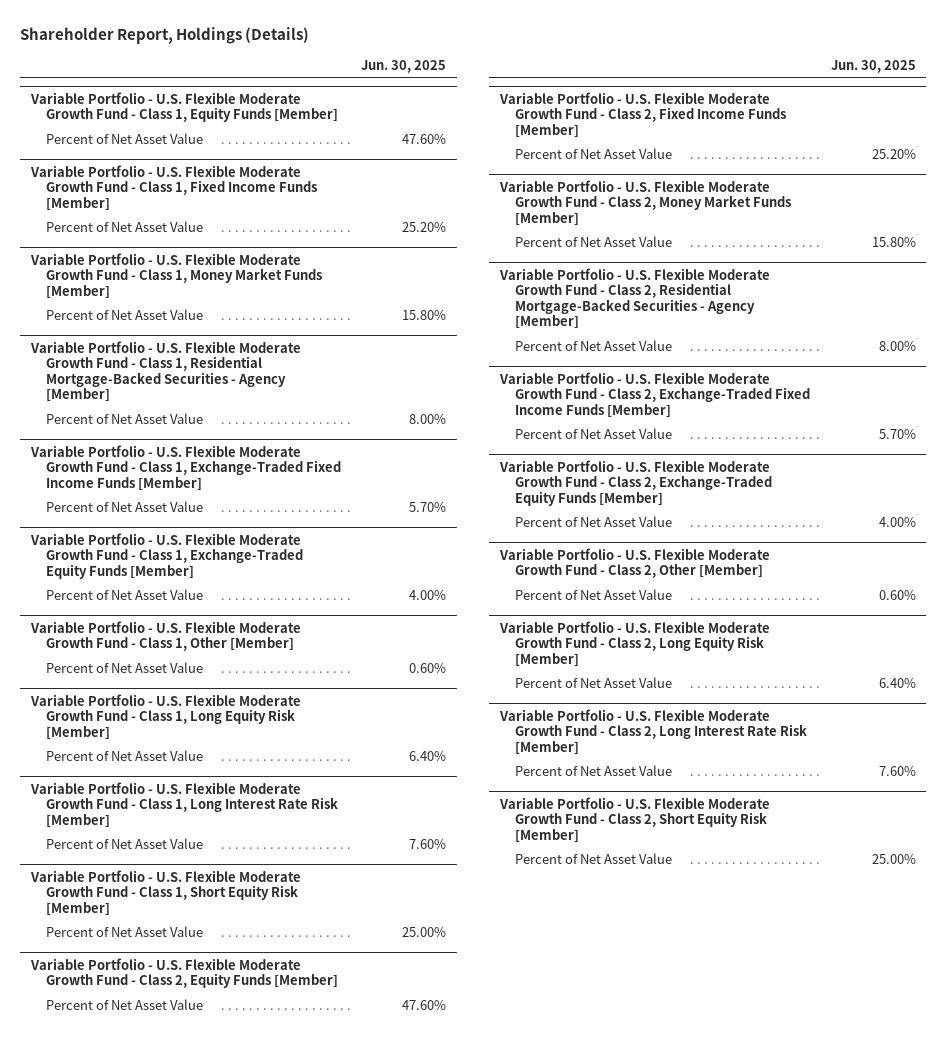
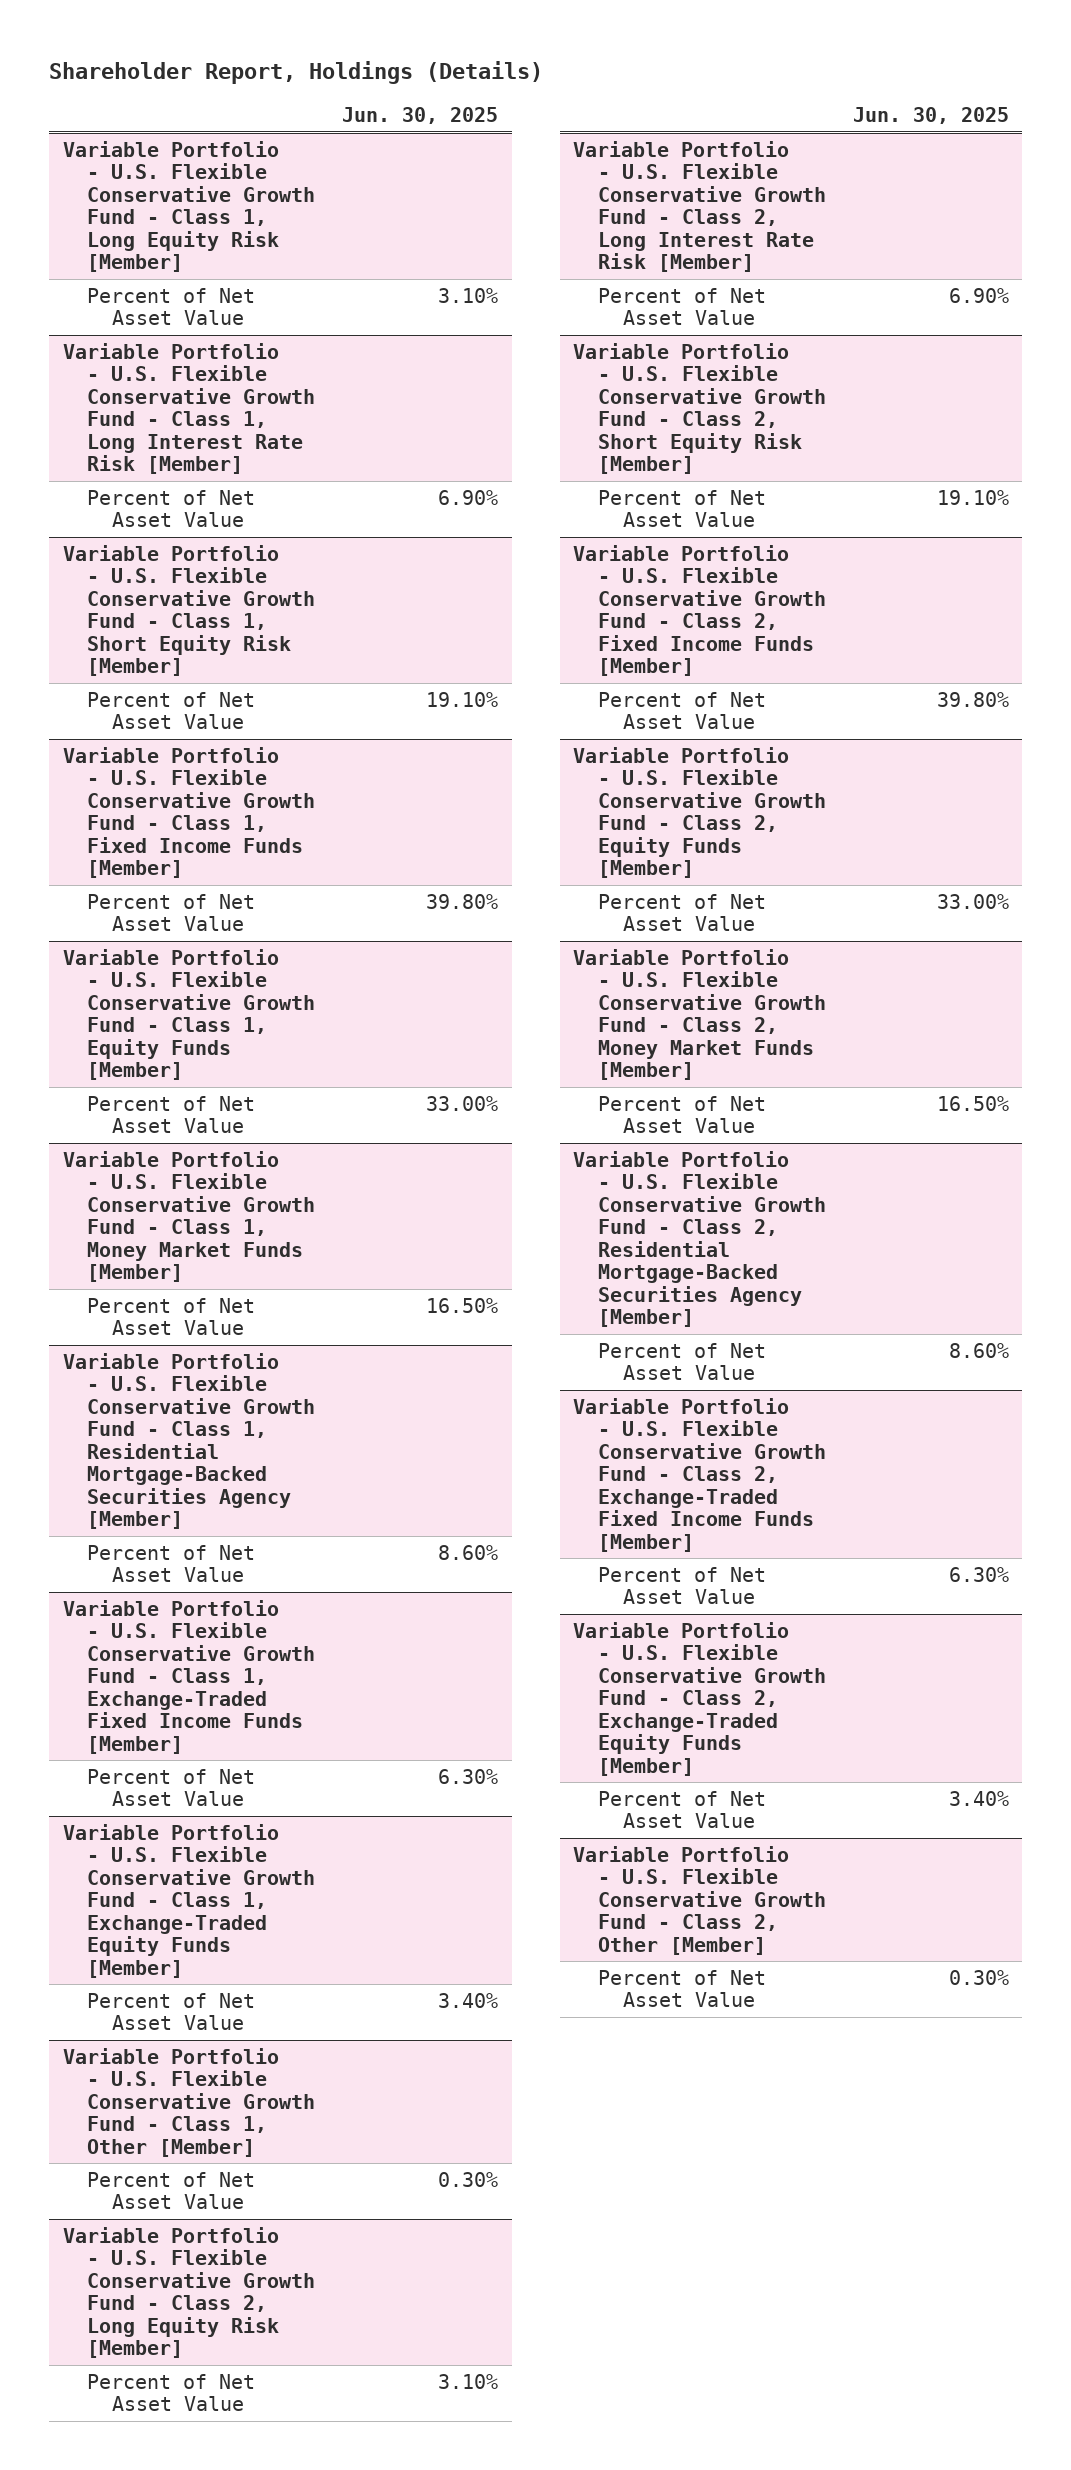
- Variable Portfolio - U.S. Flexible Moderate Growth Fund - Class 1, Equity Funds [Member]
- Percent of Net Asset Value | 47.60%
- Variable Portfolio - U.S. Flexible Moderate Growth Fund - Class 1, Fixed Income Funds [Member]
- Percent of Net Asset Value | 25.20%
- Variable Portfolio - U.S. Flexible Moderate Growth Fund - Class 1, Money Market Funds [Member]
- Percent of Net Asset Value | 15.80%
- Variable Portfolio - U.S. Flexible Moderate Growth Fund - Class 1, Residential Mortgage-Backed Securities - Agency [Member]
- Percent of Net Asset Value | 8.00%
- Variable Portfolio - U.S. Flexible Moderate Growth Fund - Class 1, Exchange-Traded Fixed Income Funds [Member]
- Percent of Net Asset Value | 5.70%
- Variable Portfolio - U.S. Flexible Moderate Growth Fund - Class 1, Exchange-Traded Equity Funds [Member]
- Percent of Net Asset Value | 4.00%
- Variable Portfolio - U.S. Flexible Moderate Growth Fund - Class 1, Other [Member]
- Percent of Net Asset Value | 0.60%
- Variable Portfolio - U.S. Flexible Moderate Growth Fund - Class 1, Long Equity Risk [Member]
- Percent of Net Asset Value | 6.40%
- Variable Portfolio - U.S. Flexible Moderate Growth Fund - Class 1, Long Interest Rate Risk [Member]
- Percent of Net Asset Value | 7.60%
- Variable Portfolio - U.S. Flexible Moderate Growth Fund - Class 1, Short Equity Risk [Member]
- Percent of Net Asset Value | 25.00%
- Variable Portfolio - U.S. Flexible Moderate Growth Fund - Class 2, Equity Funds [Member]
- Percent of Net Asset Value | 47.60%
- Variable Portfolio - U.S. Flexible Moderate Growth Fund - Class 2, Fixed Income Funds [Member]
- Percent of Net Asset Value | 25.20%
- Variable Portfolio - U.S. Flexible Moderate Growth Fund - Class 2, Money Market Funds [Member]
- Percent of Net Asset Value | 15.80%
- Variable Portfolio - U.S. Flexible Moderate Growth Fund - Class 2, Residential Mortgage-Backed Securities - Agency [Member]
- Percent of Net Asset Value | 8.00%
- Variable Portfolio - U.S. Flexible Moderate Growth Fund - Class 2, Exchange-Traded Fixed Income Funds [Member]
- Percent of Net Asset Value | 5.70%
- Variable Portfolio - U.S. Flexible Moderate Growth Fund - Class 2, Exchange-Traded Equity Funds [Member]
- Percent of Net Asset Value | 4.00%
- Variable Portfolio - U.S. Flexible Moderate Growth Fund - Class 2, Other [Member]
- Percent of Net Asset Value | 0.60%
- Variable Portfolio - U.S. Flexible Moderate Growth Fund - Class 2, Long Equity Risk [Member]
- Percent of Net Asset Value | 6.40%
- Variable Portfolio - U.S. Flexible Moderate Growth Fund - Class 2, Long Interest Rate Risk [Member]
- Percent of Net Asset Value | 7.60%
- Variable Portfolio - U.S. Flexible Moderate Growth Fund - Class 2, Short Equity Risk [Member]
- Percent of Net Asset Value | 25.00%
+ Variable Portfolio - U.S. Flexible Conservative Growth Fund - Class 1, Long Equity Risk [Member]
+ Percent of Net Asset Value | 3.10%
+ Variable Portfolio - U.S. Flexible Conservative Growth Fund - Class 1, Long Interest Rate Risk [Member]
+ Percent of Net Asset Value | 6.90%
+ Variable Portfolio - U.S. Flexible Conservative Growth Fund - Class 1, Short Equity Risk [Member]
+ Percent of Net Asset Value | 19.10%
+ Variable Portfolio - U.S. Flexible Conservative Growth Fund - Class 1, Fixed Income Funds [Member]
+ Percent of Net Asset Value | 39.80%
+ Variable Portfolio - U.S. Flexible Conservative Growth Fund - Class 1, Equity Funds [Member]
+ Percent of Net Asset Value | 33.00%
+ Variable Portfolio - U.S. Flexible Conservative Growth Fund - Class 1, Money Market Funds [Member]
+ Percent of Net Asset Value | 16.50%
+ Variable Portfolio - U.S. Flexible Conservative Growth Fund - Class 1, Residential Mortgage-Backed Securities Agency [Member]
+ Percent of Net Asset Value | 8.60%
+ Variable Portfolio - U.S. Flexible Conservative Growth Fund - Class 1, Exchange-Traded Fixed Income Funds [Member]
+ Percent of Net Asset Value | 6.30%
+ Variable Portfolio - U.S. Flexible Conservative Growth Fund - Class 1, Exchange-Traded Equity Funds [Member]
+ Percent of Net Asset Value | 3.40%
+ Variable Portfolio - U.S. Flexible Conservative Growth Fund - Class 1, Other [Member]
+ Percent of Net Asset Value | 0.30%
+ Variable Portfolio - U.S. Flexible Conservative Growth Fund - Class 2, Long Equity Risk [Member]
+ Percent of Net Asset Value | 3.10%
+ Variable Portfolio - U.S. Flexible Conservative Growth Fund - Class 2, Long Interest Rate Risk [Member]
+ Percent of Net Asset Value | 6.90%
+ Variable Portfolio - U.S. Flexible Conservative Growth Fund - Class 2, Short Equity Risk [Member]
+ Percent of Net Asset Value | 19.10%
+ Variable Portfolio - U.S. Flexible Conservative Growth Fund - Class 2, Fixed Income Funds [Member]
+ Percent of Net Asset Value | 39.80%
+ Variable Portfolio - U.S. Flexible Conservative Growth Fund - Class 2, Equity Funds [Member]
+ Percent of Net Asset Value | 33.00%
+ Variable Portfolio - U.S. Flexible Conservative Growth Fund - Class 2, Money Market Funds [Member]
+ Percent of Net Asset Value | 16.50%
+ Variable Portfolio - U.S. Flexible Conservative Growth Fund - Class 2, Residential Mortgage-Backed Securities Agency [Member]
+ Percent of Net Asset Value | 8.60%
+ Variable Portfolio - U.S. Flexible Conservative Growth Fund - Class 2, Exchange-Traded Fixed Income Funds [Member]
+ Percent of Net Asset Value | 6.30%
+ Variable Portfolio - U.S. Flexible Conservative Growth Fund - Class 2, Exchange-Traded Equity Funds [Member]
+ Percent of Net Asset Value | 3.40%
+ Variable Portfolio - U.S. Flexible Conservative Growth Fund - Class 2, Other [Member]
+ Percent of Net Asset Value | 0.30%

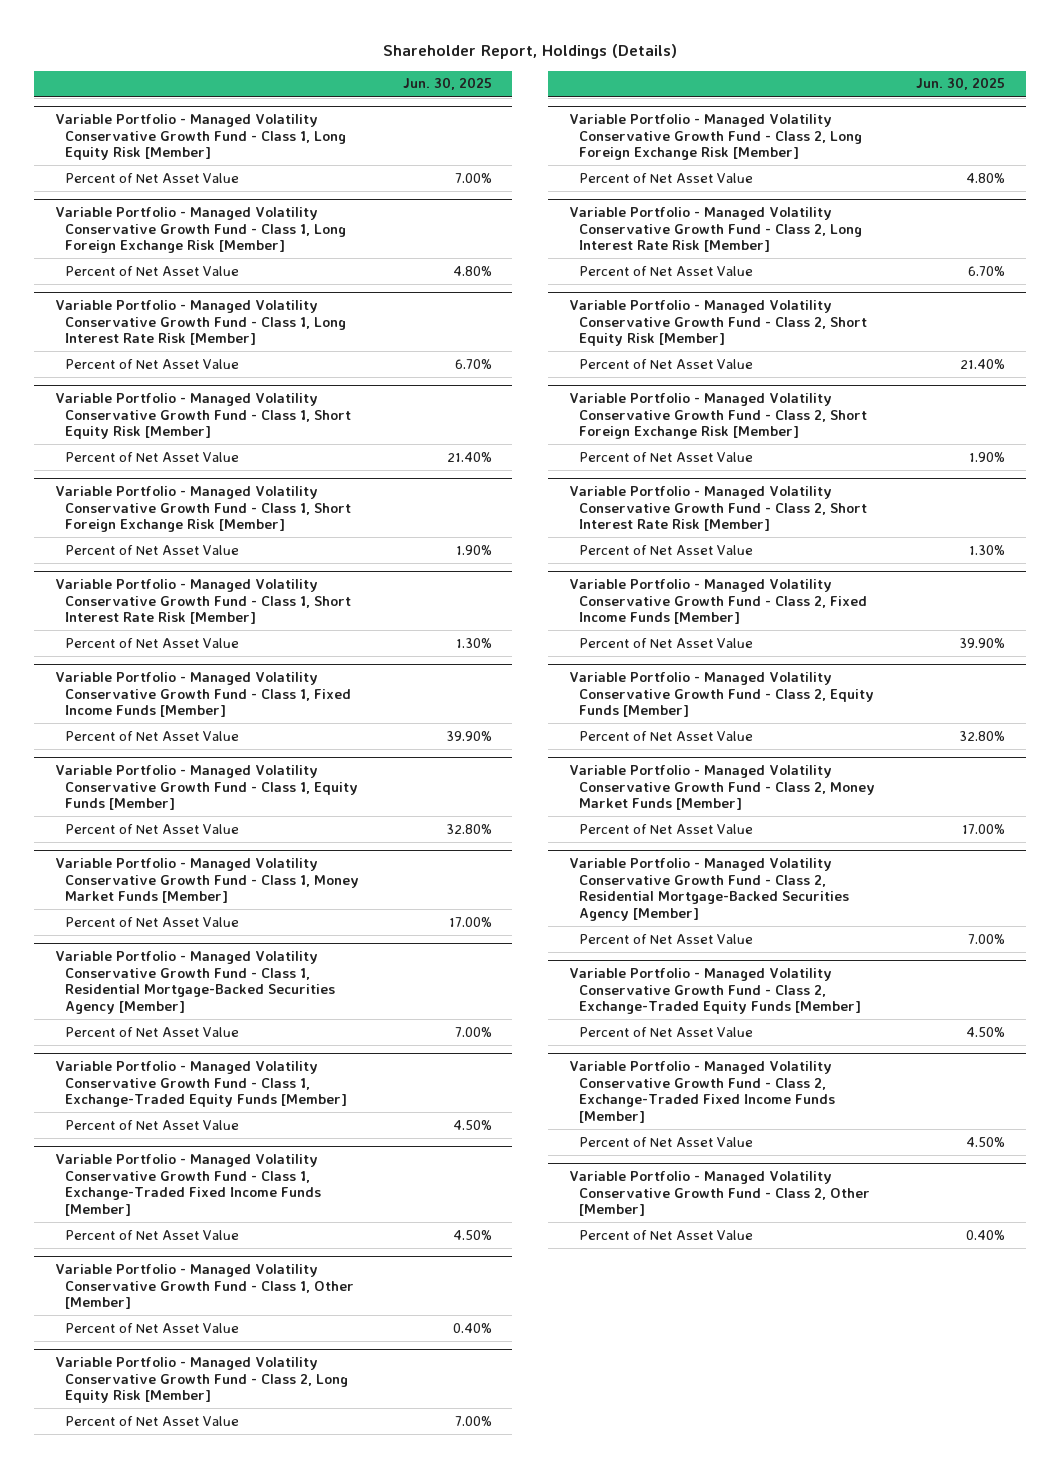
- Variable Portfolio - U.S. Flexible Conservative Growth Fund - Class 1, Long Equity Risk [Member]
- Percent of Net Asset Value | 3.10%
- Variable Portfolio - U.S. Flexible Conservative Growth Fund - Class 1, Long Interest Rate Risk [Member]
- Percent of Net Asset Value | 6.90%
- Variable Portfolio - U.S. Flexible Conservative Growth Fund - Class 1, Short Equity Risk [Member]
- Percent of Net Asset Value | 19.10%
- Variable Portfolio - U.S. Flexible Conservative Growth Fund - Class 1, Fixed Income Funds [Member]
- Percent of Net Asset Value | 39.80%
- Variable Portfolio - U.S. Flexible Conservative Growth Fund - Class 1, Equity Funds [Member]
- Percent of Net Asset Value | 33.00%
- Variable Portfolio - U.S. Flexible Conservative Growth Fund - Class 1, Money Market Funds [Member]
- Percent of Net Asset Value | 16.50%
- Variable Portfolio - U.S. Flexible Conservative Growth Fund - Class 1, Residential Mortgage-Backed Securities Agency [Member]
- Percent of Net Asset Value | 8.60%
- Variable Portfolio - U.S. Flexible Conservative Growth Fund - Class 1, Exchange-Traded Fixed Income Funds [Member]
- Percent of Net Asset Value | 6.30%
- Variable Portfolio - U.S. Flexible Conservative Growth Fund - Class 1, Exchange-Traded Equity Funds [Member]
- Percent of Net Asset Value | 3.40%
- Variable Portfolio - U.S. Flexible Conservative Growth Fund - Class 1, Other [Member]
- Percent of Net Asset Value | 0.30%
- Variable Portfolio - U.S. Flexible Conservative Growth Fund - Class 2, Long Equity Risk [Member]
- Percent of Net Asset Value | 3.10%
- Variable Portfolio - U.S. Flexible Conservative Growth Fund - Class 2, Long Interest Rate Risk [Member]
- Percent of Net Asset Value | 6.90%
- Variable Portfolio - U.S. Flexible Conservative Growth Fund - Class 2, Short Equity Risk [Member]
- Percent of Net Asset Value | 19.10%
- Variable Portfolio - U.S. Flexible Conservative Growth Fund - Class 2, Fixed Income Funds [Member]
- Percent of Net Asset Value | 39.80%
- Variable Portfolio - U.S. Flexible Conservative Growth Fund - Class 2, Equity Funds [Member]
- Percent of Net Asset Value | 33.00%
- Variable Portfolio - U.S. Flexible Conservative Growth Fund - Class 2, Money Market Funds [Member]
- Percent of Net Asset Value | 16.50%
- Variable Portfolio - U.S. Flexible Conservative Growth Fund - Class 2, Residential Mortgage-Backed Securities Agency [Member]
- Percent of Net Asset Value | 8.60%
- Variable Portfolio - U.S. Flexible Conservative Growth Fund - Class 2, Exchange-Traded Fixed Income Funds [Member]
- Percent of Net Asset Value | 6.30%
- Variable Portfolio - U.S. Flexible Conservative Growth Fund - Class 2, Exchange-Traded Equity Funds [Member]
- Percent of Net Asset Value | 3.40%
- Variable Portfolio - U.S. Flexible Conservative Growth Fund - Class 2, Other [Member]
- Percent of Net Asset Value | 0.30%
+ Variable Portfolio - Managed Volatility Conservative Growth Fund - Class 1, Long Equity Risk [Member]
+ Percent of Net Asset Value | 7.00%
+ Variable Portfolio - Managed Volatility Conservative Growth Fund - Class 1, Long Foreign Exchange Risk [Member]
+ Percent of Net Asset Value | 4.80%
+ Variable Portfolio - Managed Volatility Conservative Growth Fund - Class 1, Long Interest Rate Risk [Member]
+ Percent of Net Asset Value | 6.70%
+ Variable Portfolio - Managed Volatility Conservative Growth Fund - Class 1, Short Equity Risk [Member]
+ Percent of Net Asset Value | 21.40%
+ Variable Portfolio - Managed Volatility Conservative Growth Fund - Class 1, Short Foreign Exchange Risk [Member]
+ Percent of Net Asset Value | 1.90%
+ Variable Portfolio - Managed Volatility Conservative Growth Fund - Class 1, Short Interest Rate Risk [Member]
+ Percent of Net Asset Value | 1.30%
+ Variable Portfolio - Managed Volatility Conservative Growth Fund - Class 1, Fixed Income Funds [Member]
+ Percent of Net Asset Value | 39.90%
+ Variable Portfolio - Managed Volatility Conservative Growth Fund - Class 1, Equity Funds [Member]
+ Percent of Net Asset Value | 32.80%
+ Variable Portfolio - Managed Volatility Conservative Growth Fund - Class 1, Money Market Funds [Member]
+ Percent of Net Asset Value | 17.00%
+ Variable Portfolio - Managed Volatility Conservative Growth Fund - Class 1, Residential Mortgage-Backed Securities Agency [Member]
+ Percent of Net Asset Value | 7.00%
+ Variable Portfolio - Managed Volatility Conservative Growth Fund - Class 1, Exchange-Traded Equity Funds [Member]
+ Percent of Net Asset Value | 4.50%
+ Variable Portfolio - Managed Volatility Conservative Growth Fund - Class 1, Exchange-Traded Fixed Income Funds [Member]
+ Percent of Net Asset Value | 4.50%
+ Variable Portfolio - Managed Volatility Conservative Growth Fund - Class 1, Other [Member]
+ Percent of Net Asset Value | 0.40%
+ Variable Portfolio - Managed Volatility Conservative Growth Fund - Class 2, Long Equity Risk [Member]
+ Percent of Net Asset Value | 7.00%
+ Variable Portfolio - Managed Volatility Conservative Growth Fund - Class 2, Long Foreign Exchange Risk [Member]
+ Percent of Net Asset Value | 4.80%
+ Variable Portfolio - Managed Volatility Conservative Growth Fund - Class 2, Long Interest Rate Risk [Member]
+ Percent of Net Asset Value | 6.70%
+ Variable Portfolio - Managed Volatility Conservative Growth Fund - Class 2, Short Equity Risk [Member]
+ Percent of Net Asset Value | 21.40%
+ Variable Portfolio - Managed Volatility Conservative Growth Fund - Class 2, Short Foreign Exchange Risk [Member]
+ Percent of Net Asset Value | 1.90%
+ Variable Portfolio - Managed Volatility Conservative Growth Fund - Class 2, Short Interest Rate Risk [Member]
+ Percent of Net Asset Value | 1.30%
+ Variable Portfolio - Managed Volatility Conservative Growth Fund - Class 2, Fixed Income Funds [Member]
+ Percent of Net Asset Value | 39.90%
+ Variable Portfolio - Managed Volatility Conservative Growth Fund - Class 2, Equity Funds [Member]
+ Percent of Net Asset Value | 32.80%
+ Variable Portfolio - Managed Volatility Conservative Growth Fund - Class 2, Money Market Funds [Member]
+ Percent of Net Asset Value | 17.00%
+ Variable Portfolio - Managed Volatility Conservative Growth Fund - Class 2, Residential Mortgage-Backed Securities Agency [Member]
+ Percent of Net Asset Value | 7.00%
+ Variable Portfolio - Managed Volatility Conservative Growth Fund - Class 2, Exchange-Traded Equity Funds [Member]
+ Percent of Net Asset Value | 4.50%
+ Variable Portfolio - Managed Volatility Conservative Growth Fund - Class 2, Exchange-Traded Fixed Income Funds [Member]
+ Percent of Net Asset Value | 4.50%
+ Variable Portfolio - Managed Volatility Conservative Growth Fund - Class 2, Other [Member]
+ Percent of Net Asset Value | 0.40%

